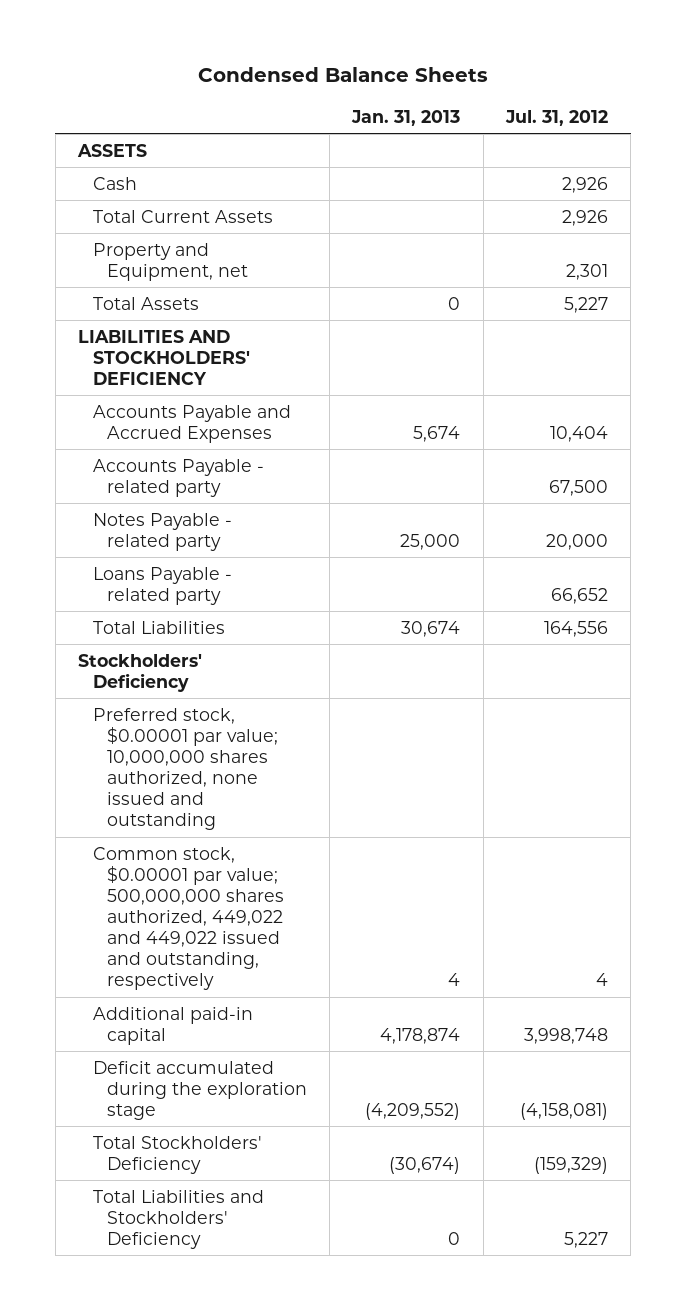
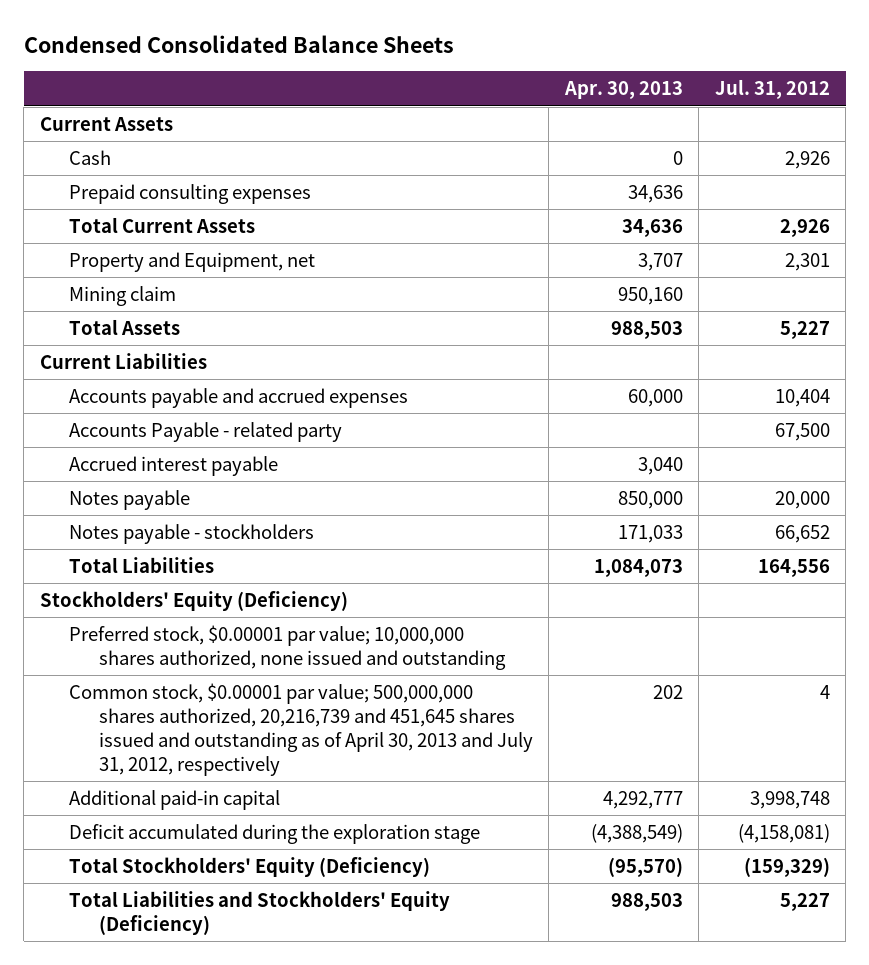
- Condensed Balance Sheets
+ Condensed Consolidated Balance Sheets
- | Jan. 31, 2013 | Jul. 31, 2012
+ | Apr. 30, 2013 | Jul. 31, 2012
- ASSETS
+ Current Assets
+ Prepaid consulting expenses | 34,636 |
+ Mining claim | 950,160 |
- LIABILITIES AND STOCKHOLDERS' DEFICIENCY
- Accounts Payable and Accrued Expenses | 5,674 | 10,404
+ Current Liabilities
+ Accounts payable and accrued expenses | 60,000 | 10,404
- Notes Payable - related party | 25,000 | 20,000
- Loans Payable - related party | | 66,652
+ Accrued interest payable | 3,040 |
+ Notes payable | 850,000 | 20,000
+ Notes payable - stockholders | 171,033 | 66,652
- Stockholders' Deficiency
+ Stockholders' Equity (Deficiency)
- Common stock, $0.00001 par value; 500,000,000 shares authorized, 449,022 and 449,022 issued and outstanding, respectively | 4 | 4
+ Common stock, $0.00001 par value; 500,000,000 shares authorized, 20,216,739 and 451,645 shares issued and outstanding as of April 30, 2013 and July 31, 2012, respectively | 202 | 4
- Total Stockholders' Deficiency | (30,674) | (159,329)
- Total Liabilities and Stockholders' Deficiency | 0 | 5,227
+ Total Stockholders' Equity (Deficiency) | (95,570) | (159,329)
+ Total Liabilities and Stockholders' Equity (Deficiency) | 988,503 | 5,227

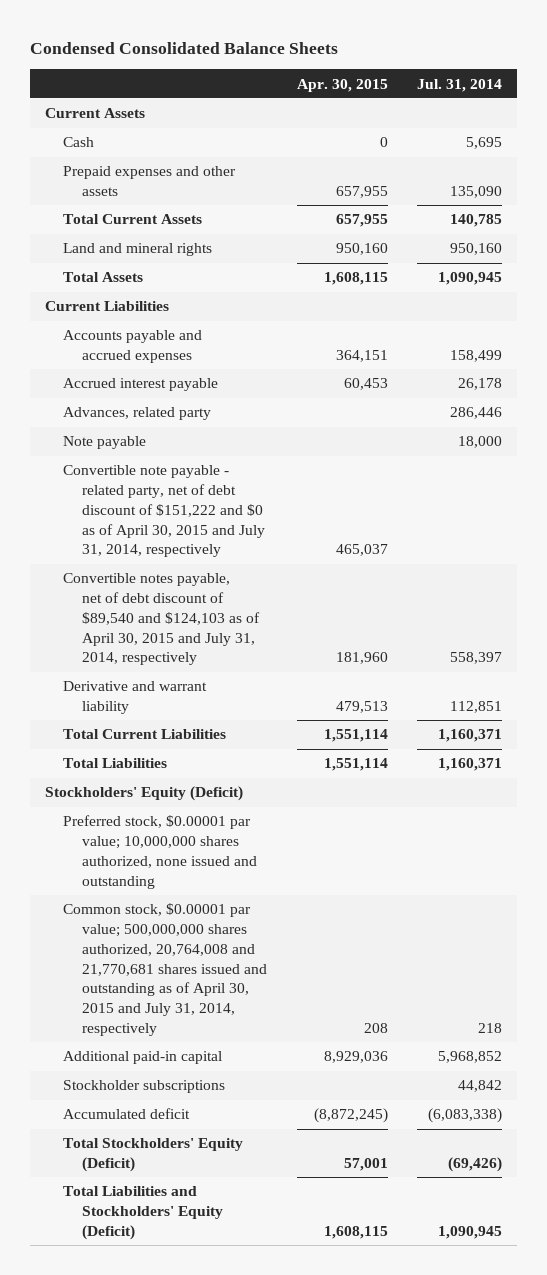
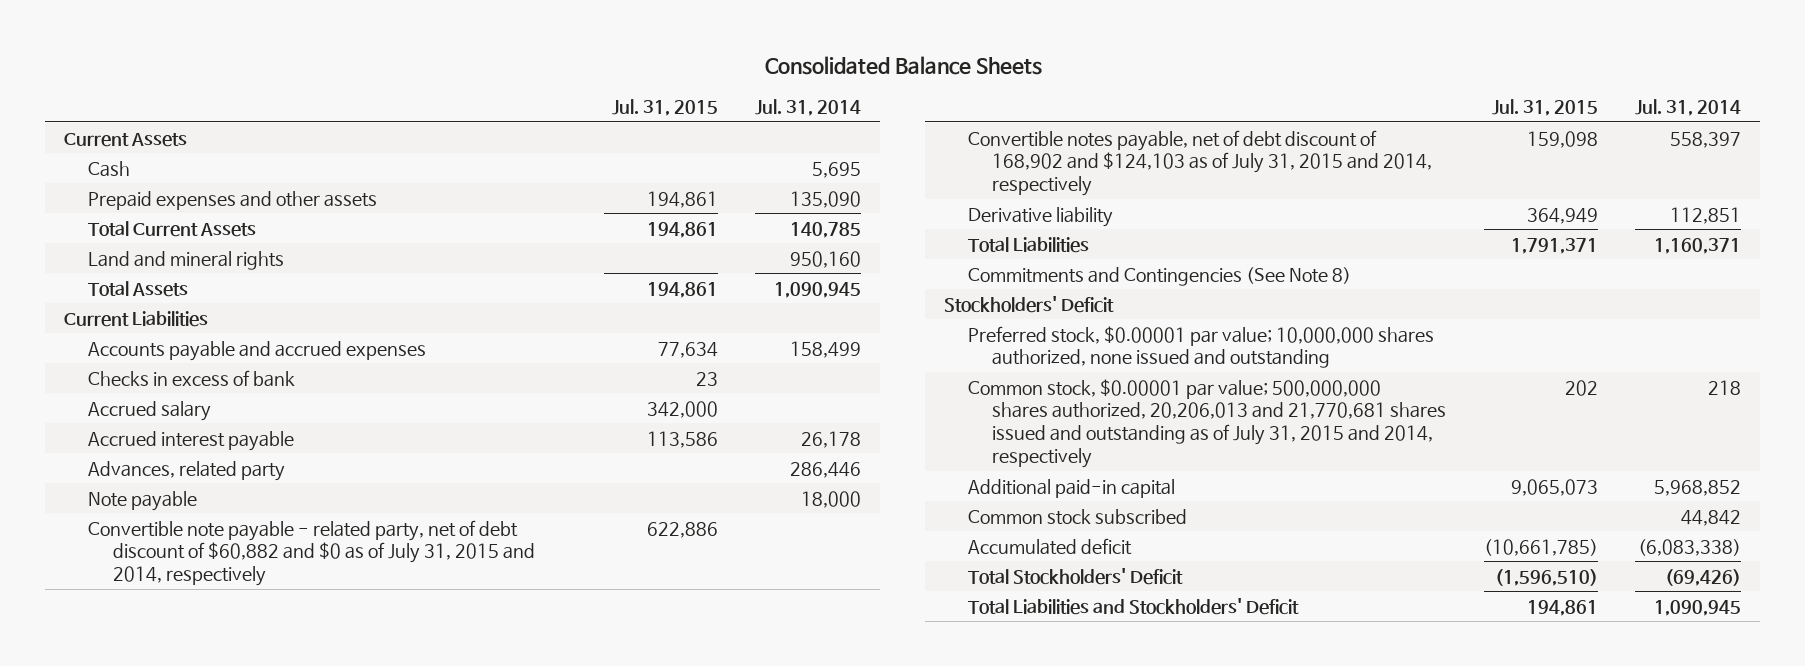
- Condensed Consolidated Balance Sheets
+ Consolidated Balance Sheets
- | Apr. 30, 2015 | Jul. 31, 2014
+ | Jul. 31, 2015 | Jul. 31, 2014
+ Checks in excess of bank | 23 |
+ Accrued salary | 342,000 |
- Convertible note payable - related party, net of debt discount of $151,222 and $0 as of April 30, 2015 and July 31, 2014, respectively | 465,037 |
- Convertible notes payable, net of debt discount of $89,540 and $124,103 as of April 30, 2015 and July 31, 2014, respectively | 181,960 | 558,397
- Derivative and warrant liability | 479,513 | 112,851
- Total Current Liabilities | 1,551,114 | 1,160,371
+ Convertible note payable - related party, net of debt discount of $60,882 and $0 as of July 31, 2015 and 2014, respectively | 622,886 |
+ Convertible notes payable, net of debt discount of 168,902 and $124,103 as of July 31, 2015 and 2014, respectively | 159,098 | 558,397
+ Derivative liability | 364,949 | 112,851
- Stockholders' Equity (Deficit)
+ Commitments and Contingencies (See Note 8)
+ Stockholders' Deficit
- Common stock, $0.00001 par value; 500,000,000 shares authorized, 20,764,008 and 21,770,681 shares issued and outstanding as of April 30, 2015 and July 31, 2014, respectively | 208 | 218
+ Common stock, $0.00001 par value; 500,000,000 shares authorized, 20,206,013 and 21,770,681 shares issued and outstanding as of July 31, 2015 and 2014, respectively | 202 | 218
- Stockholder subscriptions | | 44,842
+ Common stock subscribed | | 44,842
- Total Stockholders' Equity (Deficit) | 57,001 | (69,426)
- Total Liabilities and Stockholders' Equity (Deficit) | 1,608,115 | 1,090,945
+ Total Stockholders' Deficit | (1,596,510) | (69,426)
+ Total Liabilities and Stockholders' Deficit | 194,861 | 1,090,945

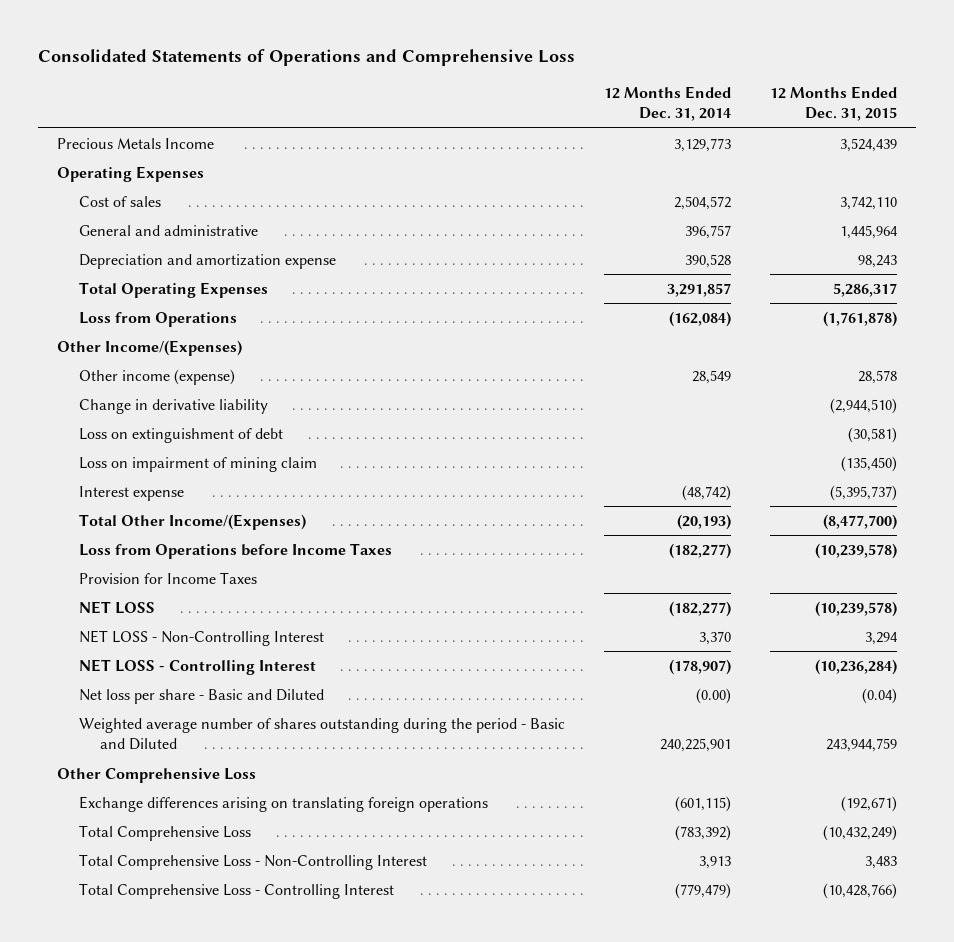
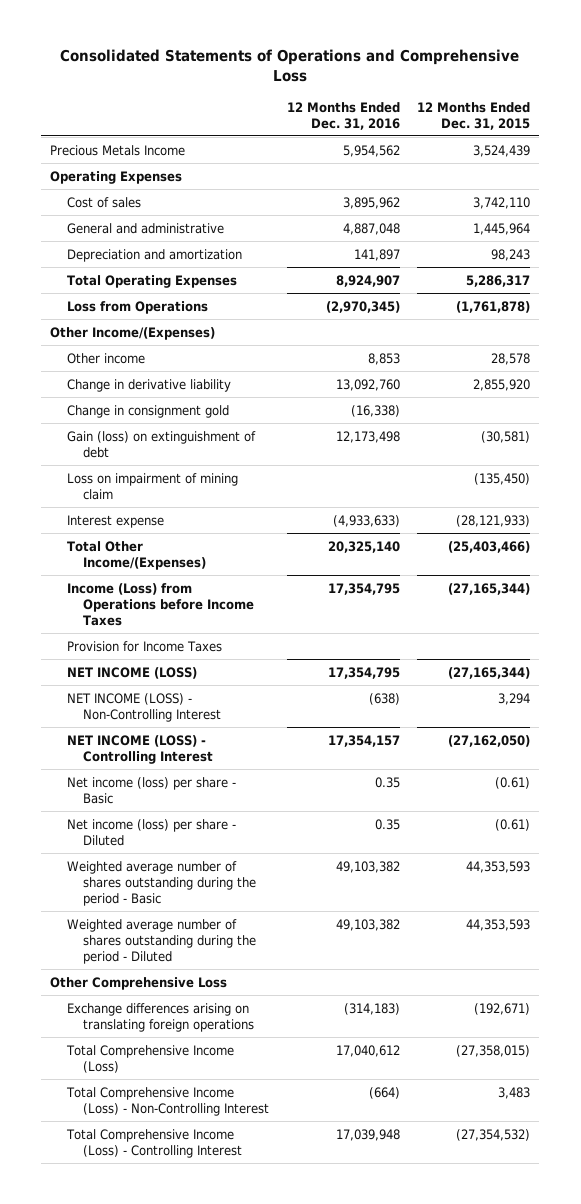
- | 12 Months Ended Dec. 31, 2014 | 12 Months Ended Dec. 31, 2015
+ | 12 Months Ended Dec. 31, 2016 | 12 Months Ended Dec. 31, 2015
- Depreciation and amortization expense | 390,528 | 98,243
+ Depreciation and amortization | 141,897 | 98,243
- Other income (expense) | 28,549 | 28,578
- Change in derivative liability | | (2,944,510)
- Loss on extinguishment of debt | | (30,581)
+ Other income | 8,853 | 28,578
+ Change in derivative liability | 13,092,760 | 2,855,920
+ Change in consignment gold | (16,338) |
+ Gain (loss) on extinguishment of debt | 12,173,498 | (30,581)
- Interest expense | (48,742) | (5,395,737)
- Total Other Income/(Expenses) | (20,193) | (8,477,700)
- Loss from Operations before Income Taxes | (182,277) | (10,239,578)
+ Interest expense | (4,933,633) | (28,121,933)
+ Total Other Income/(Expenses) | 20,325,140 | (25,403,466)
+ Income (Loss) from Operations before Income Taxes | 17,354,795 | (27,165,344)
- NET LOSS | (182,277) | (10,239,578)
- NET LOSS - Non-Controlling Interest | 3,370 | 3,294
- NET LOSS - Controlling Interest | (178,907) | (10,236,284)
- Net loss per share - Basic and Diluted | (0.00) | (0.04)
- Weighted average number of shares outstanding during the period - Basic and Diluted | 240,225,901 | 243,944,759
+ NET INCOME (LOSS) | 17,354,795 | (27,165,344)
+ NET INCOME (LOSS) - Non-Controlling Interest | (638) | 3,294
+ NET INCOME (LOSS) - Controlling Interest | 17,354,157 | (27,162,050)
+ Net income (loss) per share - Basic | 0.35 | (0.61)
+ Net income (loss) per share - Diluted | 0.35 | (0.61)
+ Weighted average number of shares outstanding during the period - Basic | 49,103,382 | 44,353,593
+ Weighted average number of shares outstanding during the period - Diluted | 49,103,382 | 44,353,593
- Total Comprehensive Loss | (783,392) | (10,432,249)
- Total Comprehensive Loss - Non-Controlling Interest | 3,913 | 3,483
- Total Comprehensive Loss - Controlling Interest | (779,479) | (10,428,766)
+ Total Comprehensive Income (Loss) | 17,040,612 | (27,358,015)
+ Total Comprehensive Income (Loss) - Non-Controlling Interest | (664) | 3,483
+ Total Comprehensive Income (Loss) - Controlling Interest | 17,039,948 | (27,354,532)

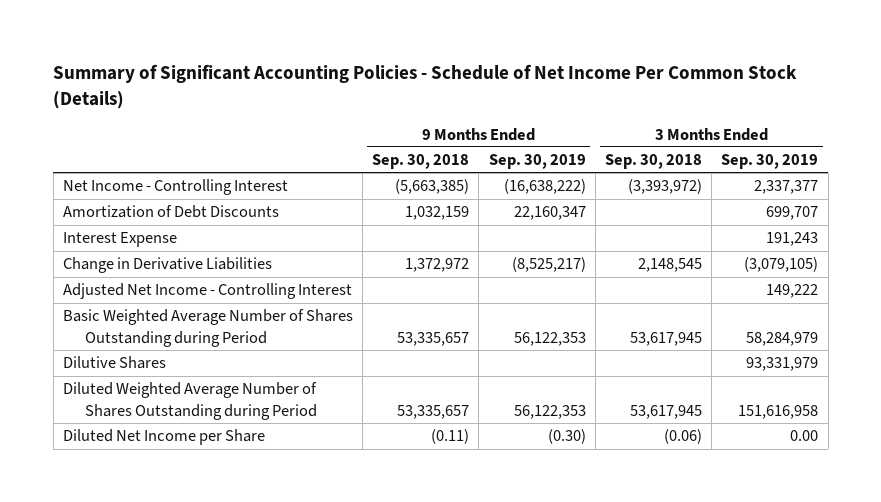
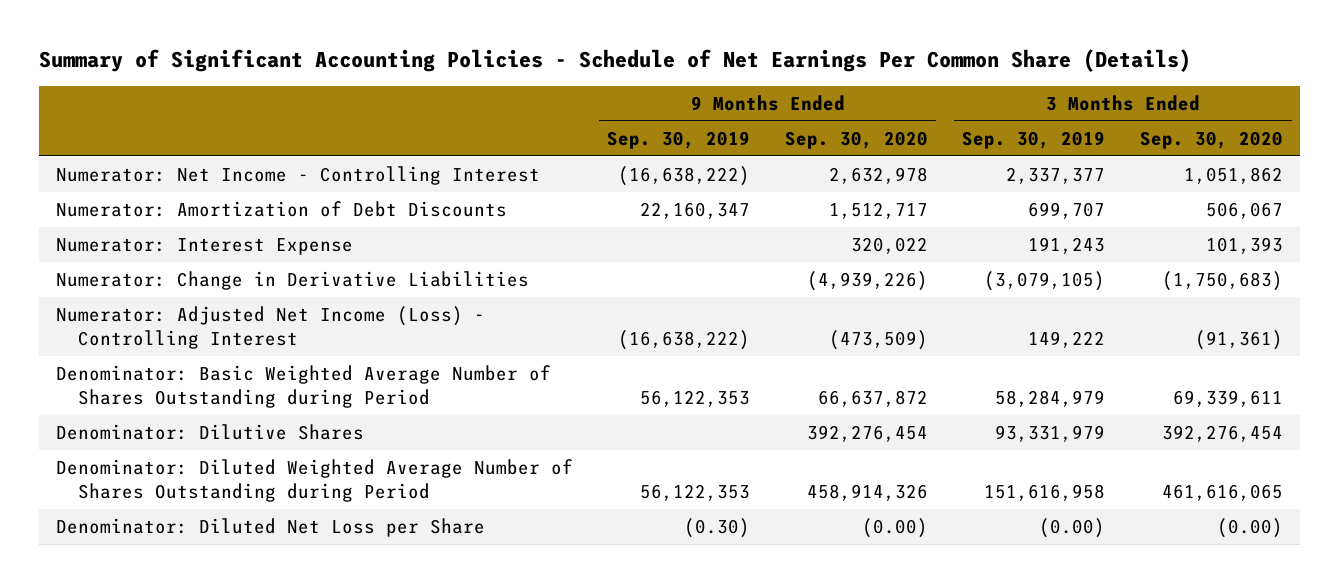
- Summary of Significant Accounting Policies - Schedule of Net Income Per Common Stock (Details)
+ Summary of Significant Accounting Policies - Schedule of Net Earnings Per Common Share (Details)
- | 9 Months Ended Sep. 30, 2018 | 9 Months Ended Sep. 30, 2019 | 3 Months Ended Sep. 30, 2018 | 3 Months Ended Sep. 30, 2019
+ | 9 Months Ended Sep. 30, 2019 | 9 Months Ended Sep. 30, 2020 | 3 Months Ended Sep. 30, 2019 | 3 Months Ended Sep. 30, 2020
- Net Income - Controlling Interest | (5,663,385) | (16,638,222) | (3,393,972) | 2,337,377
- Amortization of Debt Discounts | 1,032,159 | 22,160,347 | | 699,707
- Interest Expense | | | | 191,243
- Change in Derivative Liabilities | 1,372,972 | (8,525,217) | 2,148,545 | (3,079,105)
- Adjusted Net Income - Controlling Interest | | | | 149,222
- Basic Weighted Average Number of Shares Outstanding during Period | 53,335,657 | 56,122,353 | 53,617,945 | 58,284,979
- Dilutive Shares | | | | 93,331,979
- Diluted Weighted Average Number of Shares Outstanding during Period | 53,335,657 | 56,122,353 | 53,617,945 | 151,616,958
- Diluted Net Income per Share | (0.11) | (0.30) | (0.06) | 0.00
+ Numerator: Net Income - Controlling Interest | (16,638,222) | 2,632,978 | 2,337,377 | 1,051,862
+ Numerator: Amortization of Debt Discounts | 22,160,347 | 1,512,717 | 699,707 | 506,067
+ Numerator: Interest Expense | | 320,022 | 191,243 | 101,393
+ Numerator: Change in Derivative Liabilities | | (4,939,226) | (3,079,105) | (1,750,683)
+ Numerator: Adjusted Net Income (Loss) - Controlling Interest | (16,638,222) | (473,509) | 149,222 | (91,361)
+ Denominator: Basic Weighted Average Number of Shares Outstanding during Period | 56,122,353 | 66,637,872 | 58,284,979 | 69,339,611
+ Denominator: Dilutive Shares | | 392,276,454 | 93,331,979 | 392,276,454
+ Denominator: Diluted Weighted Average Number of Shares Outstanding during Period | 56,122,353 | 458,914,326 | 151,616,958 | 461,616,065
+ Denominator: Diluted Net Loss per Share | (0.30) | (0.00) | (0.00) | (0.00)

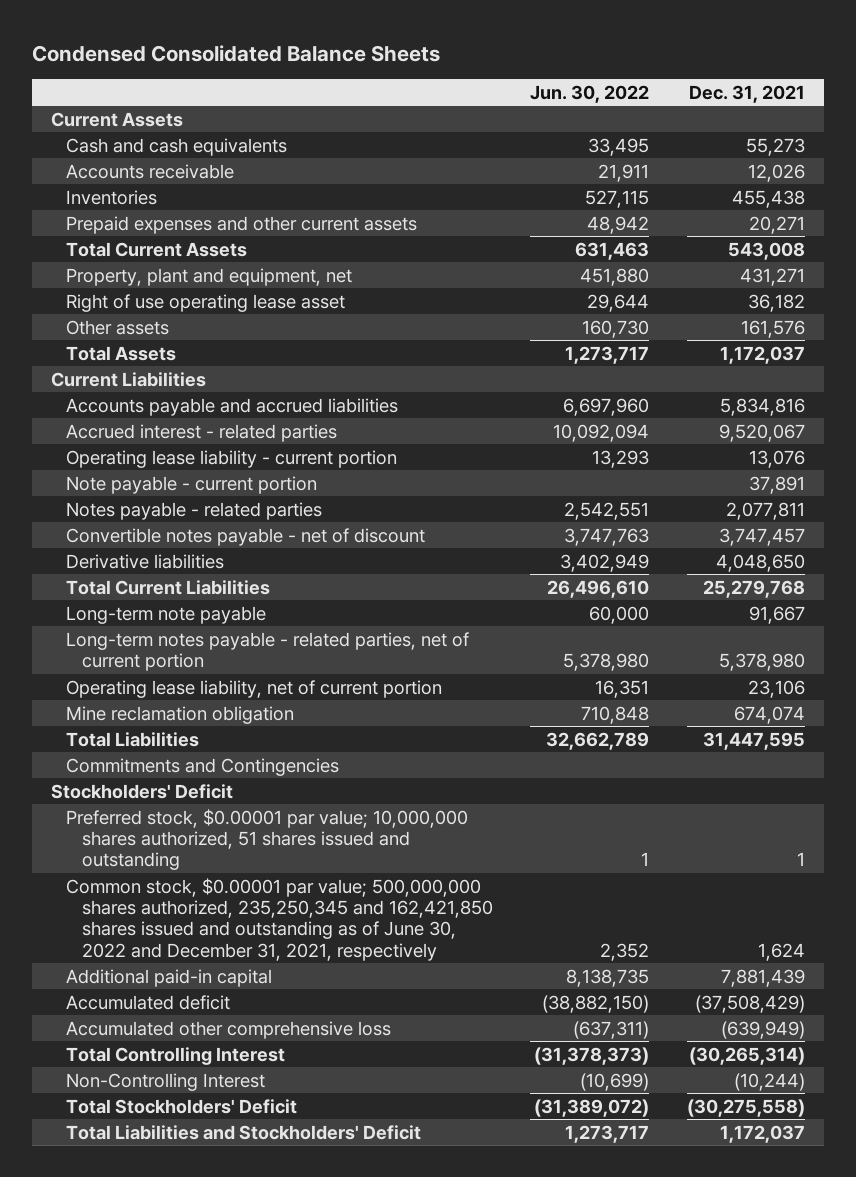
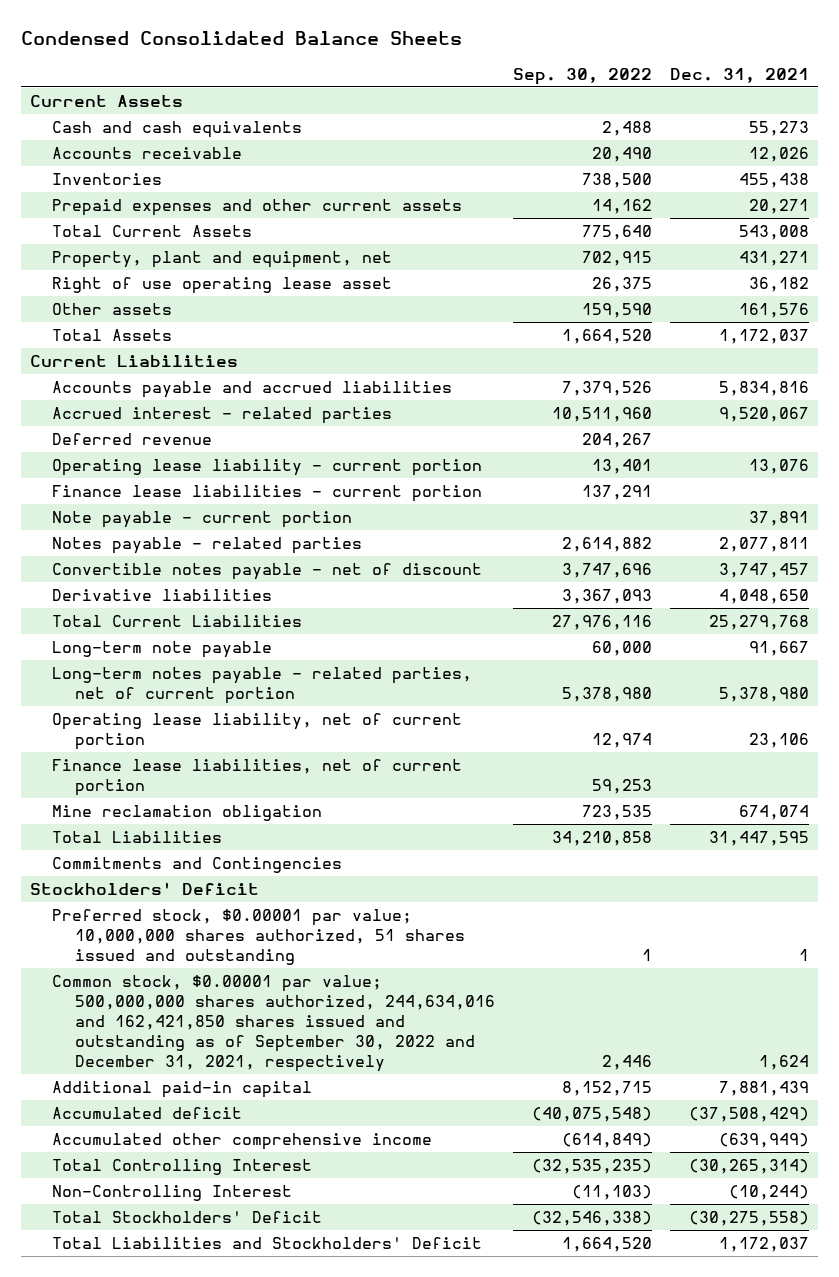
- | Jun. 30, 2022 | Dec. 31, 2021
+ | Sep. 30, 2022 | Dec. 31, 2021
+ Deferred revenue | 204,267 |
+ Finance lease liabilities - current portion | 137,291 |
+ Finance lease liabilities, net of current portion | 59,253 |
- Common stock, $0.00001 par value; 500,000,000 shares authorized, 235,250,345 and 162,421,850 shares issued and outstanding as of June 30, 2022 and December 31, 2021, respectively | 2,352 | 1,624
+ Common stock, $0.00001 par value; 500,000,000 shares authorized, 244,634,016 and 162,421,850 shares issued and outstanding as of September 30, 2022 and December 31, 2021, respectively | 2,446 | 1,624
- Accumulated other comprehensive loss | (637,311) | (639,949)
+ Accumulated other comprehensive income | (614,849) | (639,949)

